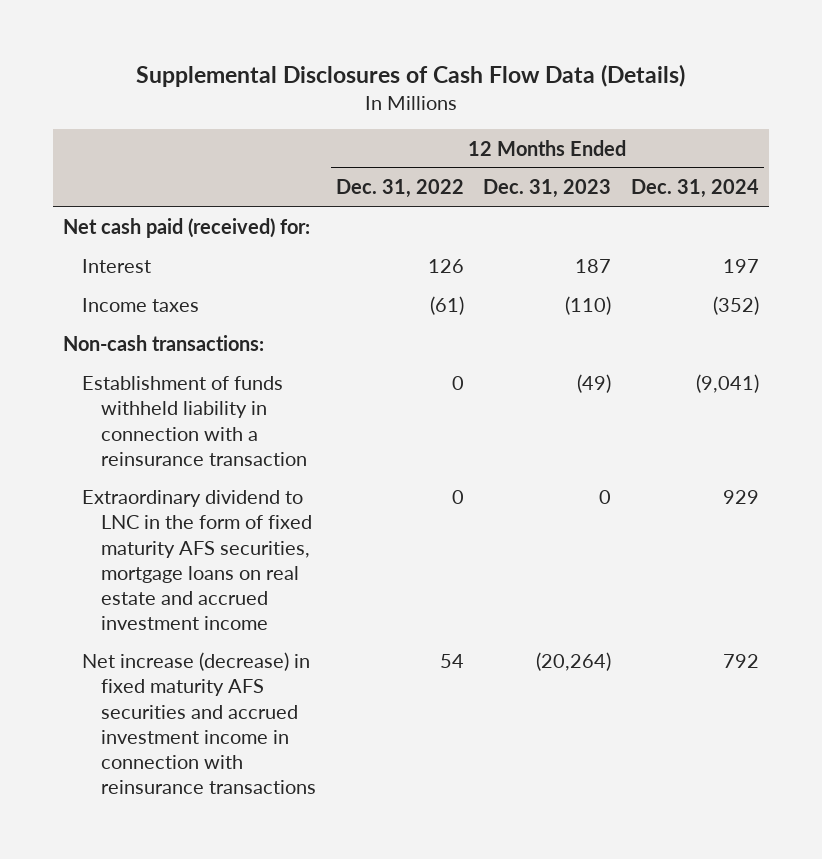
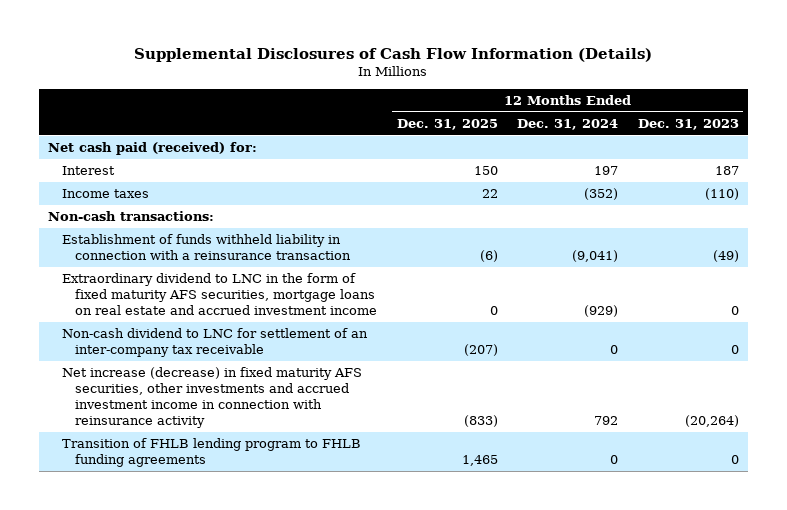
- Supplemental Disclosures of Cash Flow Data (Details)
+ Supplemental Disclosures of Cash Flow Information (Details)
- | 12 Months Ended Dec. 31, 2022 | 12 Months Ended Dec. 31, 2023 | 12 Months Ended Dec. 31, 2024
+ | 12 Months Ended Dec. 31, 2025 | 12 Months Ended Dec. 31, 2024 | 12 Months Ended Dec. 31, 2023
- Extraordinary dividend to LNC in the form of fixed maturity AFS securities, mortgage loans on real estate and accrued investment income | 0 | 0 | 929
- Net increase (decrease) in fixed maturity AFS securities and accrued investment income in connection with reinsurance transactions | 54 | (20,264) | 792
+ Extraordinary dividend to LNC in the form of fixed maturity AFS securities, mortgage loans on real estate and accrued investment income | 0 | (929) | 0
+ Non-cash dividend to LNC for settlement of an inter-company tax receivable | (207) | 0 | 0
+ Net increase (decrease) in fixed maturity AFS securities, other investments and accrued investment income in connection with reinsurance activity | (833) | 792 | (20,264)
+ Transition of FHLB lending program to FHLB funding agreements | 1,465 | 0 | 0

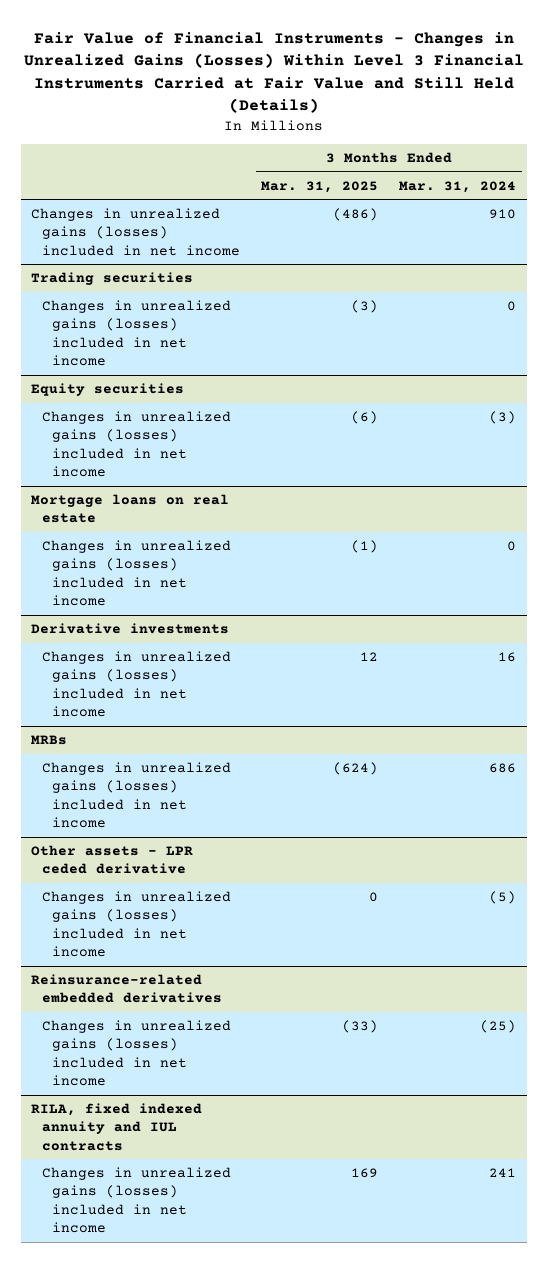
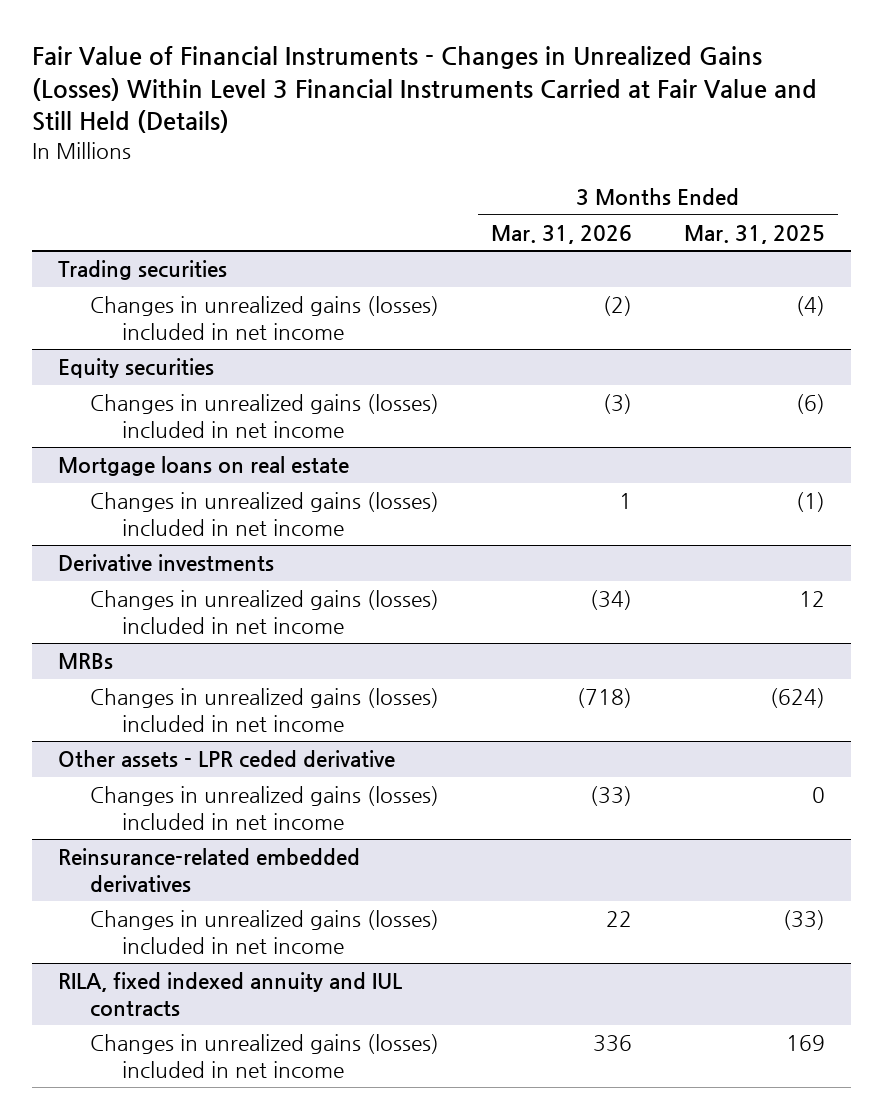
- | 3 Months Ended Mar. 31, 2025 | 3 Months Ended Mar. 31, 2024
+ | 3 Months Ended Mar. 31, 2026 | 3 Months Ended Mar. 31, 2025
- Changes in unrealized gains (losses) included in net income | (486) | 910
@ Trading securities
- Changes in unrealized gains (losses) included in net income | (3) | 0
+ Changes in unrealized gains (losses) included in net income | (2) | (4)

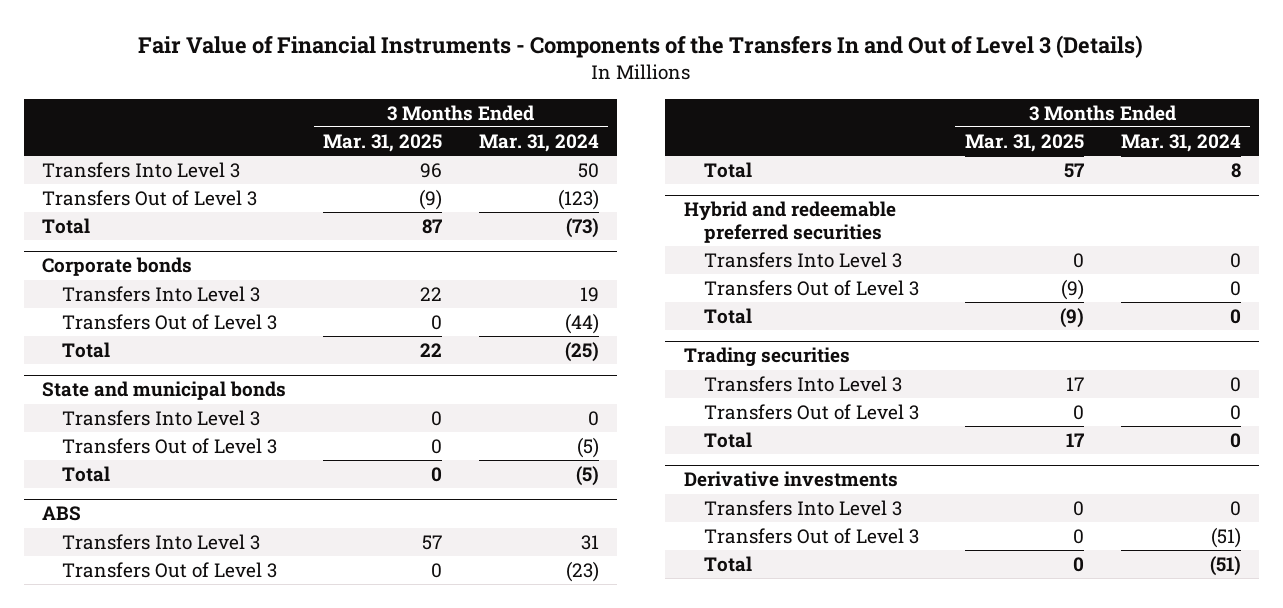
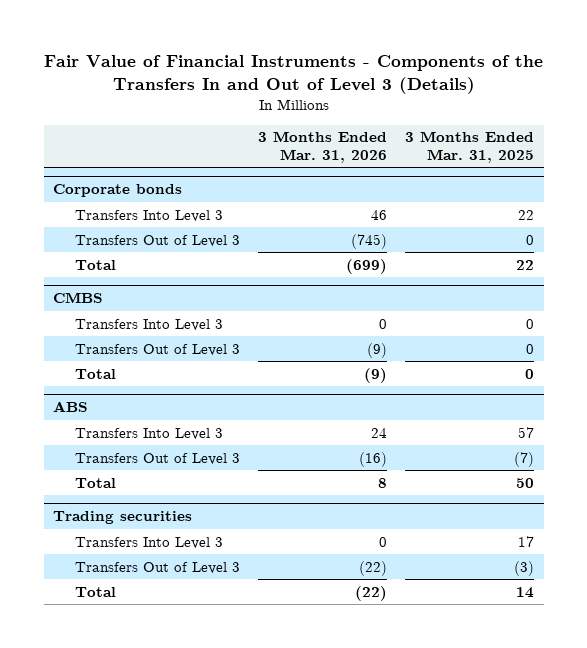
- | 3 Months Ended Mar. 31, 2025 | 3 Months Ended Mar. 31, 2024
+ | 3 Months Ended Mar. 31, 2026 | 3 Months Ended Mar. 31, 2025
- Transfers Into Level 3 | 96 | 50
- Transfers Out of Level 3 | (9) | (123)
- Total | 87 | (73)
- State and municipal bonds
+ CMBS
@ ABS
- Transfers Out of Level 3 | 0 | (23)
- Total | 57 | 8
- Hybrid and redeemable preferred securities
- Transfers Into Level 3 | 0 | 0
- Transfers Out of Level 3 | (9) | 0
- Total | (9) | 0
@ ABS
+ Transfers Out of Level 3 | (16) | (7)
+ Total | 8 | 50
@ Trading securities
- Transfers Out of Level 3 | 0 | 0
- Total | 17 | 0
- Derivative investments
- Transfers Into Level 3 | 0 | 0
- Transfers Out of Level 3 | 0 | (51)
- Total | 0 | (51)
@ Trading securities
+ Transfers Out of Level 3 | (22) | (3)
+ Total | (22) | 14

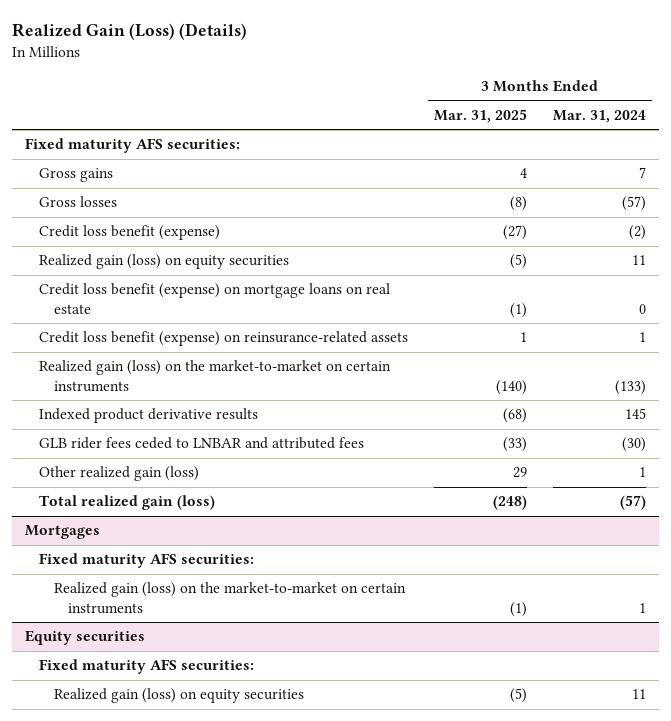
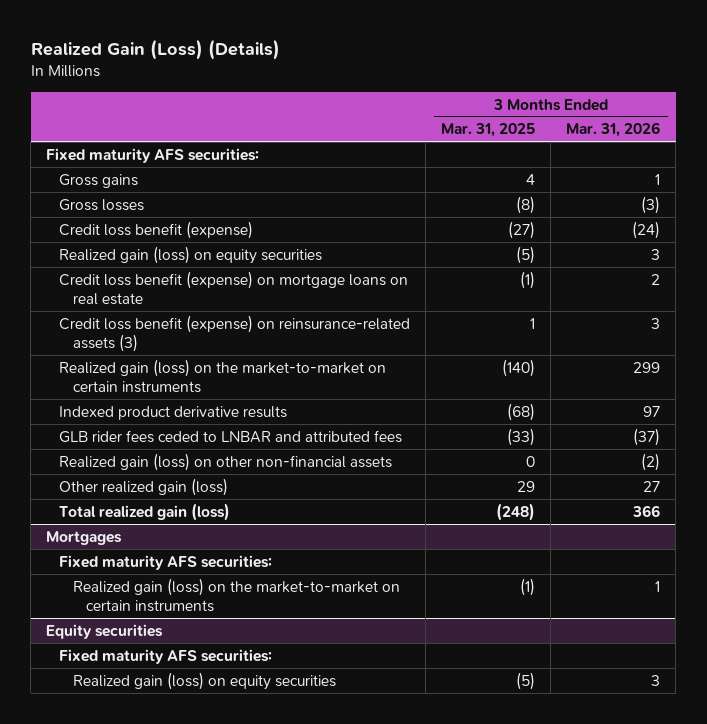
- | 3 Months Ended Mar. 31, 2025 | 3 Months Ended Mar. 31, 2024
+ | 3 Months Ended Mar. 31, 2025 | 3 Months Ended Mar. 31, 2026
- Credit loss benefit (expense) on reinsurance-related assets | 1 | 1
+ Credit loss benefit (expense) on reinsurance-related assets (3) | 1 | 3
+ Realized gain (loss) on other non-financial assets | 0 | (2)

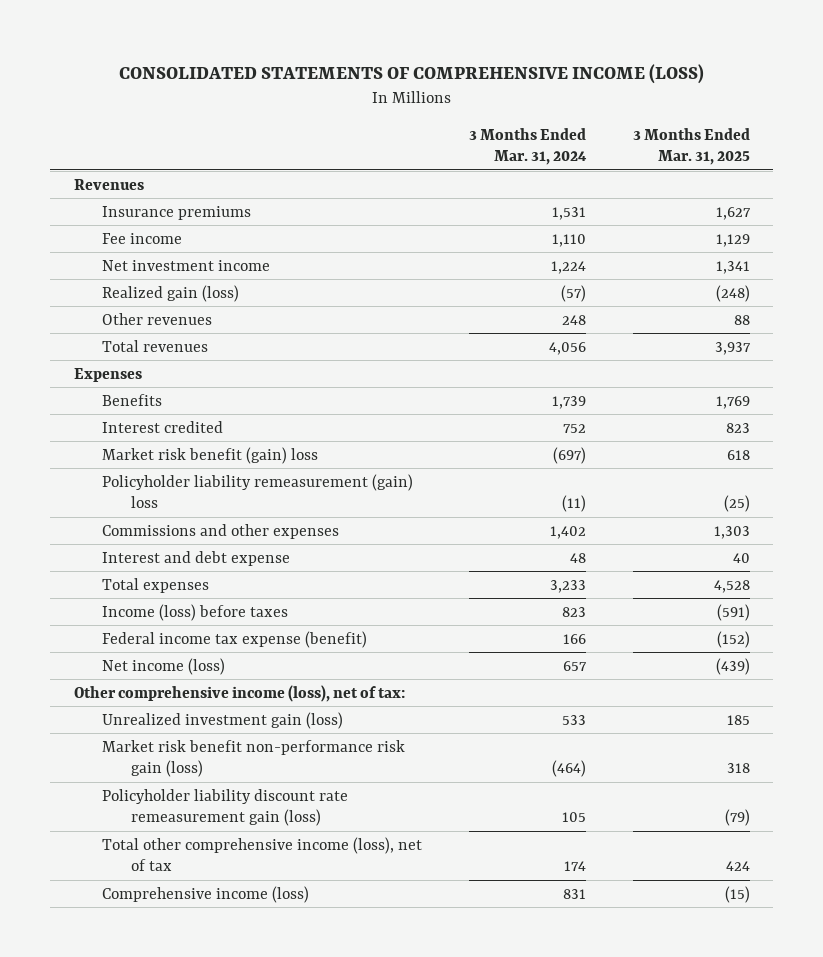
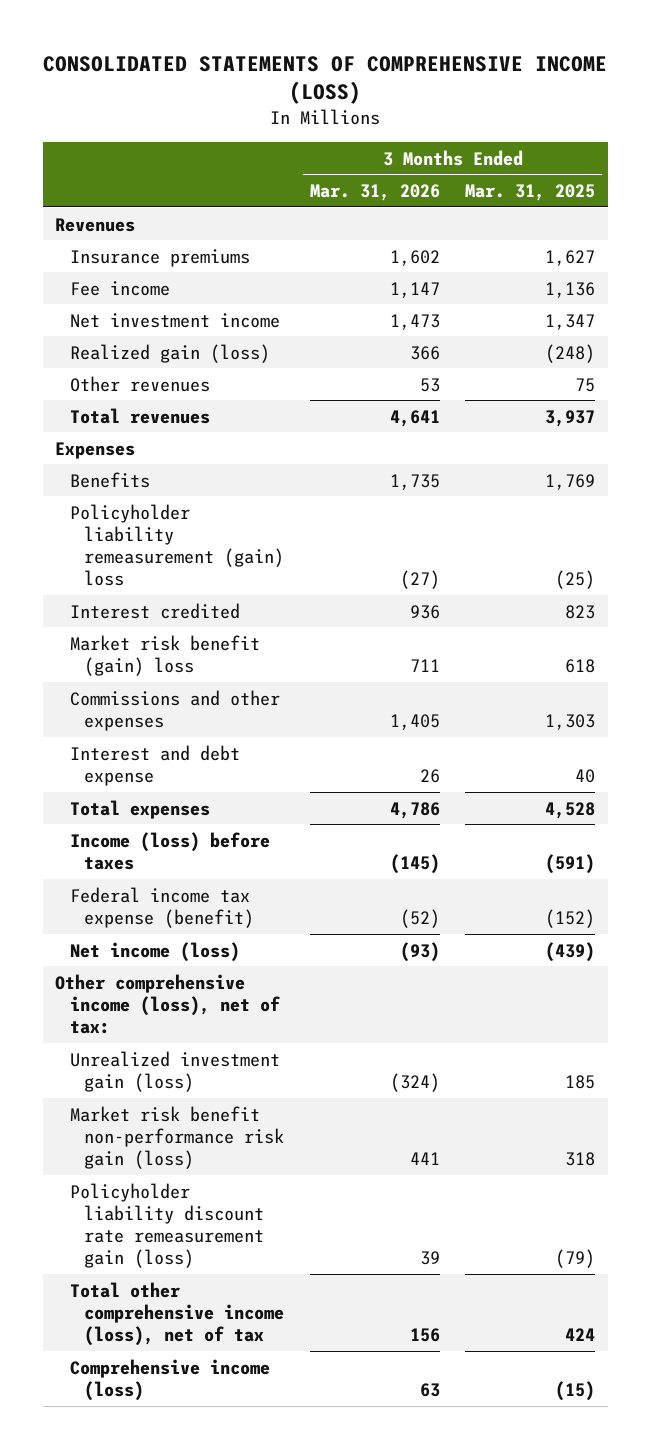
- | 3 Months Ended Mar. 31, 2024 | 3 Months Ended Mar. 31, 2025
+ | 3 Months Ended Mar. 31, 2026 | 3 Months Ended Mar. 31, 2025
- Fee income | 1,110 | 1,129
- Net investment income | 1,224 | 1,341
+ Fee income | 1,147 | 1,136
+ Net investment income | 1,473 | 1,347
- Other revenues | 248 | 88
+ Other revenues | 53 | 75
moved up: Policyholder liability remeasurement (gain) loss | (27) | (25)

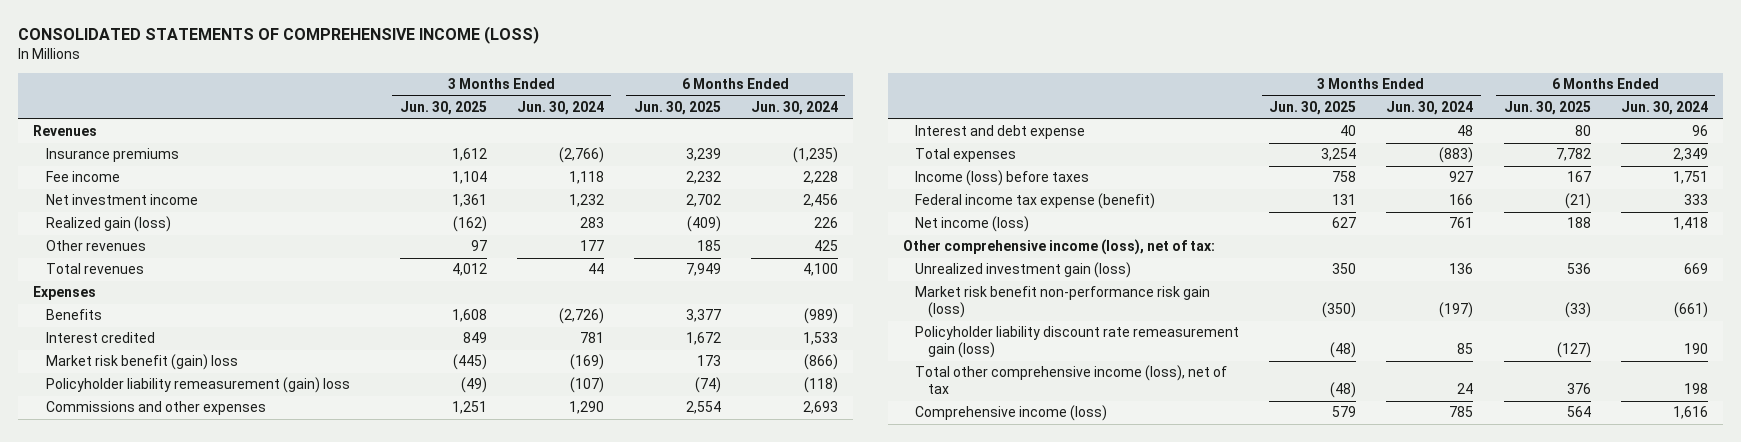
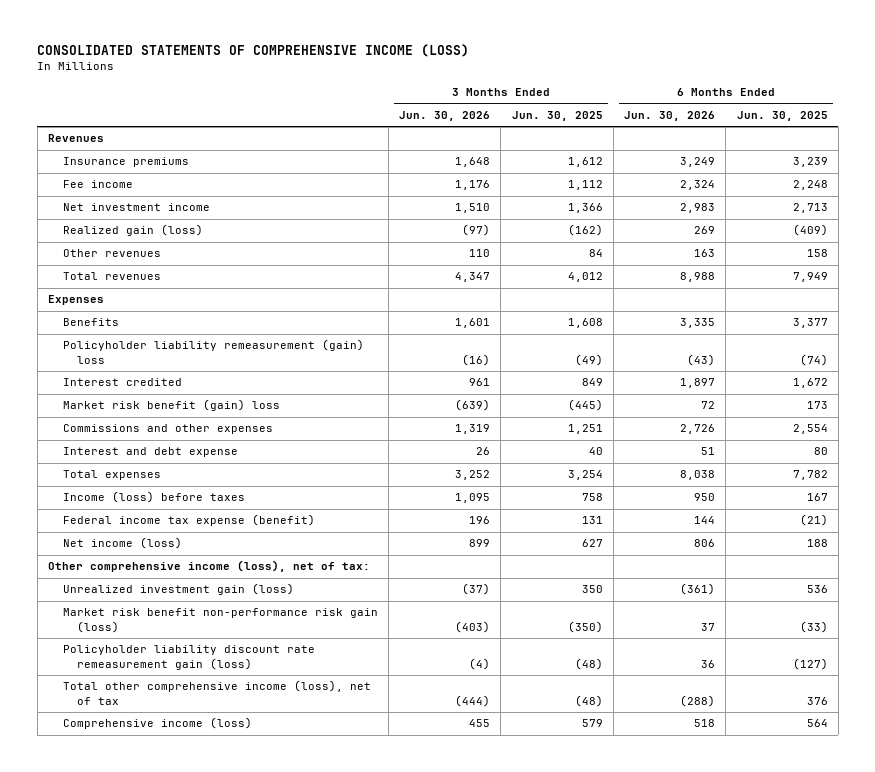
- | 3 Months Ended Jun. 30, 2025 | 3 Months Ended Jun. 30, 2024 | 6 Months Ended Jun. 30, 2025 | 6 Months Ended Jun. 30, 2024
+ | 3 Months Ended Jun. 30, 2026 | 3 Months Ended Jun. 30, 2025 | 6 Months Ended Jun. 30, 2026 | 6 Months Ended Jun. 30, 2025
- Fee income | 1,104 | 1,118 | 2,232 | 2,228
- Net investment income | 1,361 | 1,232 | 2,702 | 2,456
+ Fee income | 1,176 | 1,112 | 2,324 | 2,248
+ Net investment income | 1,510 | 1,366 | 2,983 | 2,713
- Other revenues | 97 | 177 | 185 | 425
+ Other revenues | 110 | 84 | 163 | 158
moved up: Policyholder liability remeasurement (gain) loss | (16) | (49) | (43) | (74)

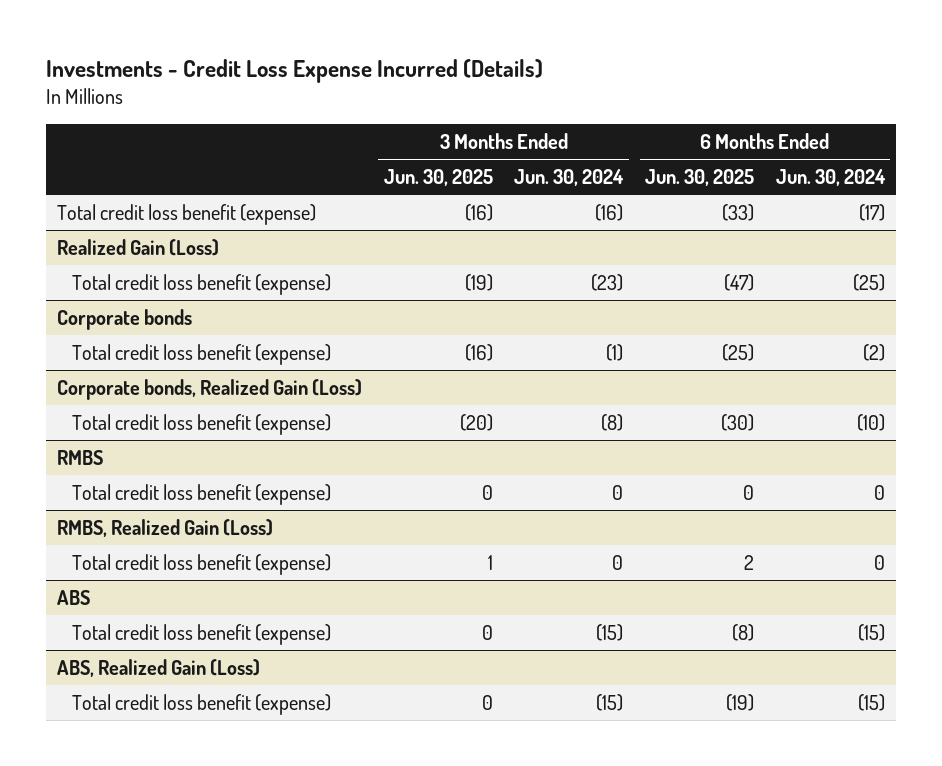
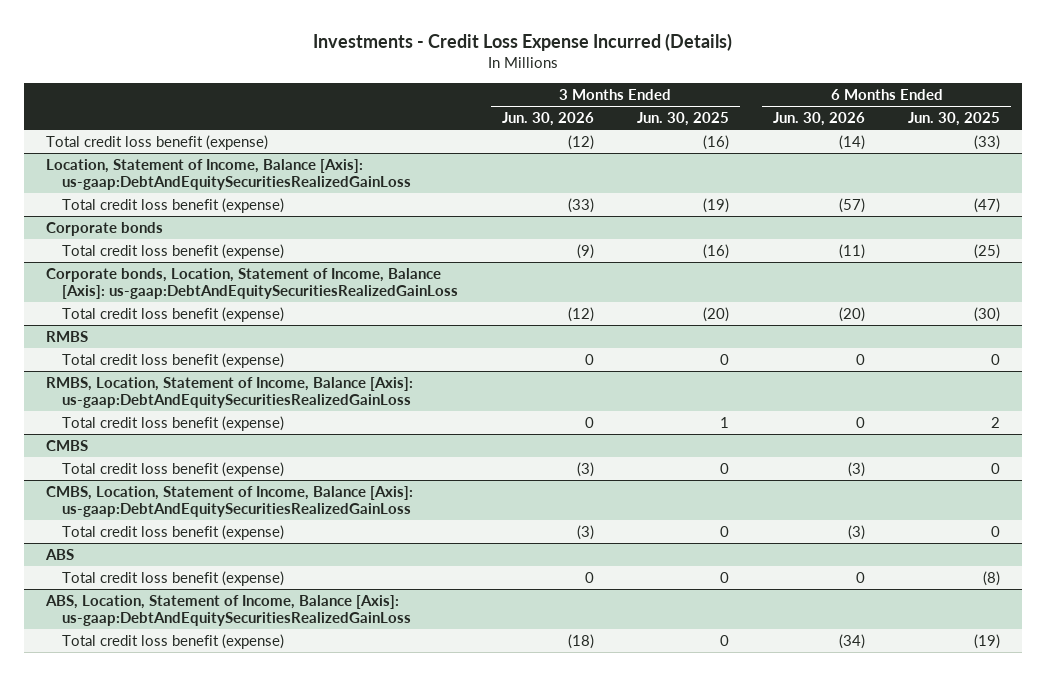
- | 3 Months Ended Jun. 30, 2025 | 3 Months Ended Jun. 30, 2024 | 6 Months Ended Jun. 30, 2025 | 6 Months Ended Jun. 30, 2024
+ | 3 Months Ended Jun. 30, 2026 | 3 Months Ended Jun. 30, 2025 | 6 Months Ended Jun. 30, 2026 | 6 Months Ended Jun. 30, 2025
- Realized Gain (Loss)
+ Location, Statement of Income, Balance [Axis]: us-gaap:DebtAndEquitySecuritiesRealizedGainLoss
- Corporate bonds, Realized Gain (Loss)
+ Corporate bonds, Location, Statement of Income, Balance [Axis]: us-gaap:DebtAndEquitySecuritiesRealizedGainLoss
- RMBS, Realized Gain (Loss)
+ RMBS, Location, Statement of Income, Balance [Axis]: us-gaap:DebtAndEquitySecuritiesRealizedGainLoss
+ CMBS
+ Total credit loss benefit (expense) | (3) | 0 | (3) | 0
+ CMBS, Location, Statement of Income, Balance [Axis]: us-gaap:DebtAndEquitySecuritiesRealizedGainLoss
+ Total credit loss benefit (expense) | (3) | 0 | (3) | 0
- ABS, Realized Gain (Loss)
+ ABS, Location, Statement of Income, Balance [Axis]: us-gaap:DebtAndEquitySecuritiesRealizedGainLoss

